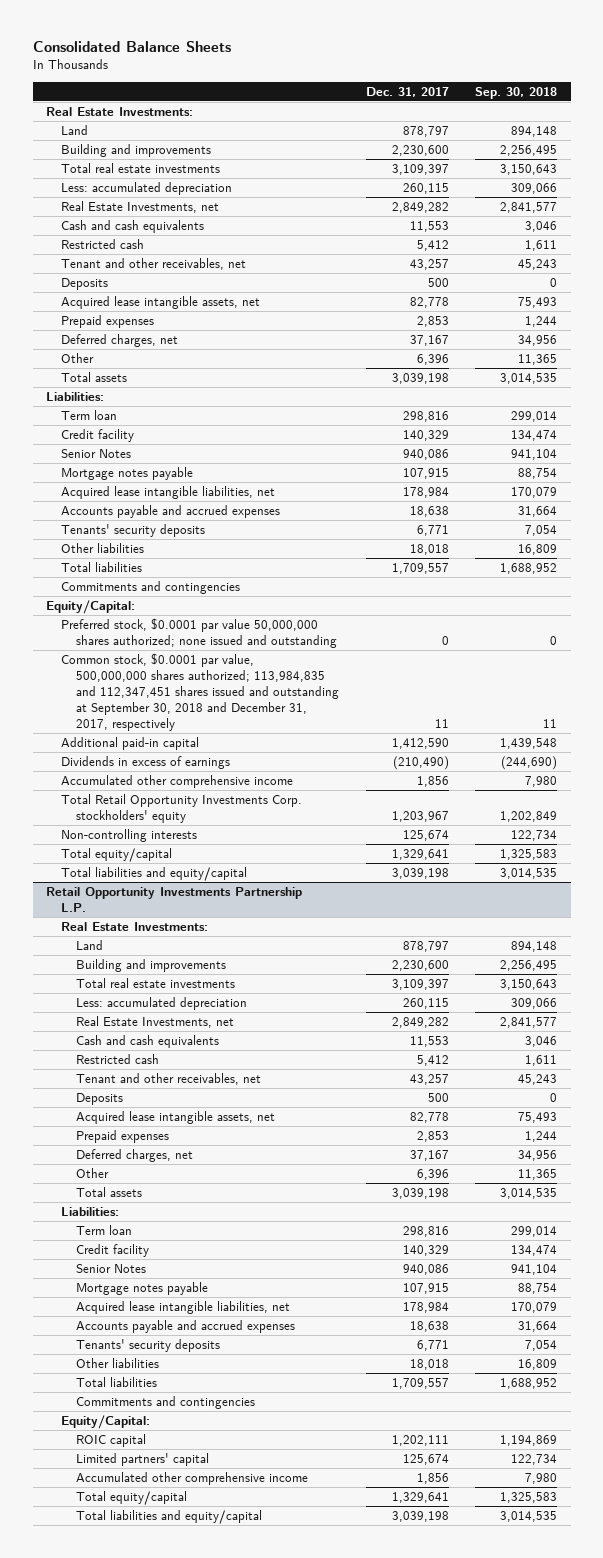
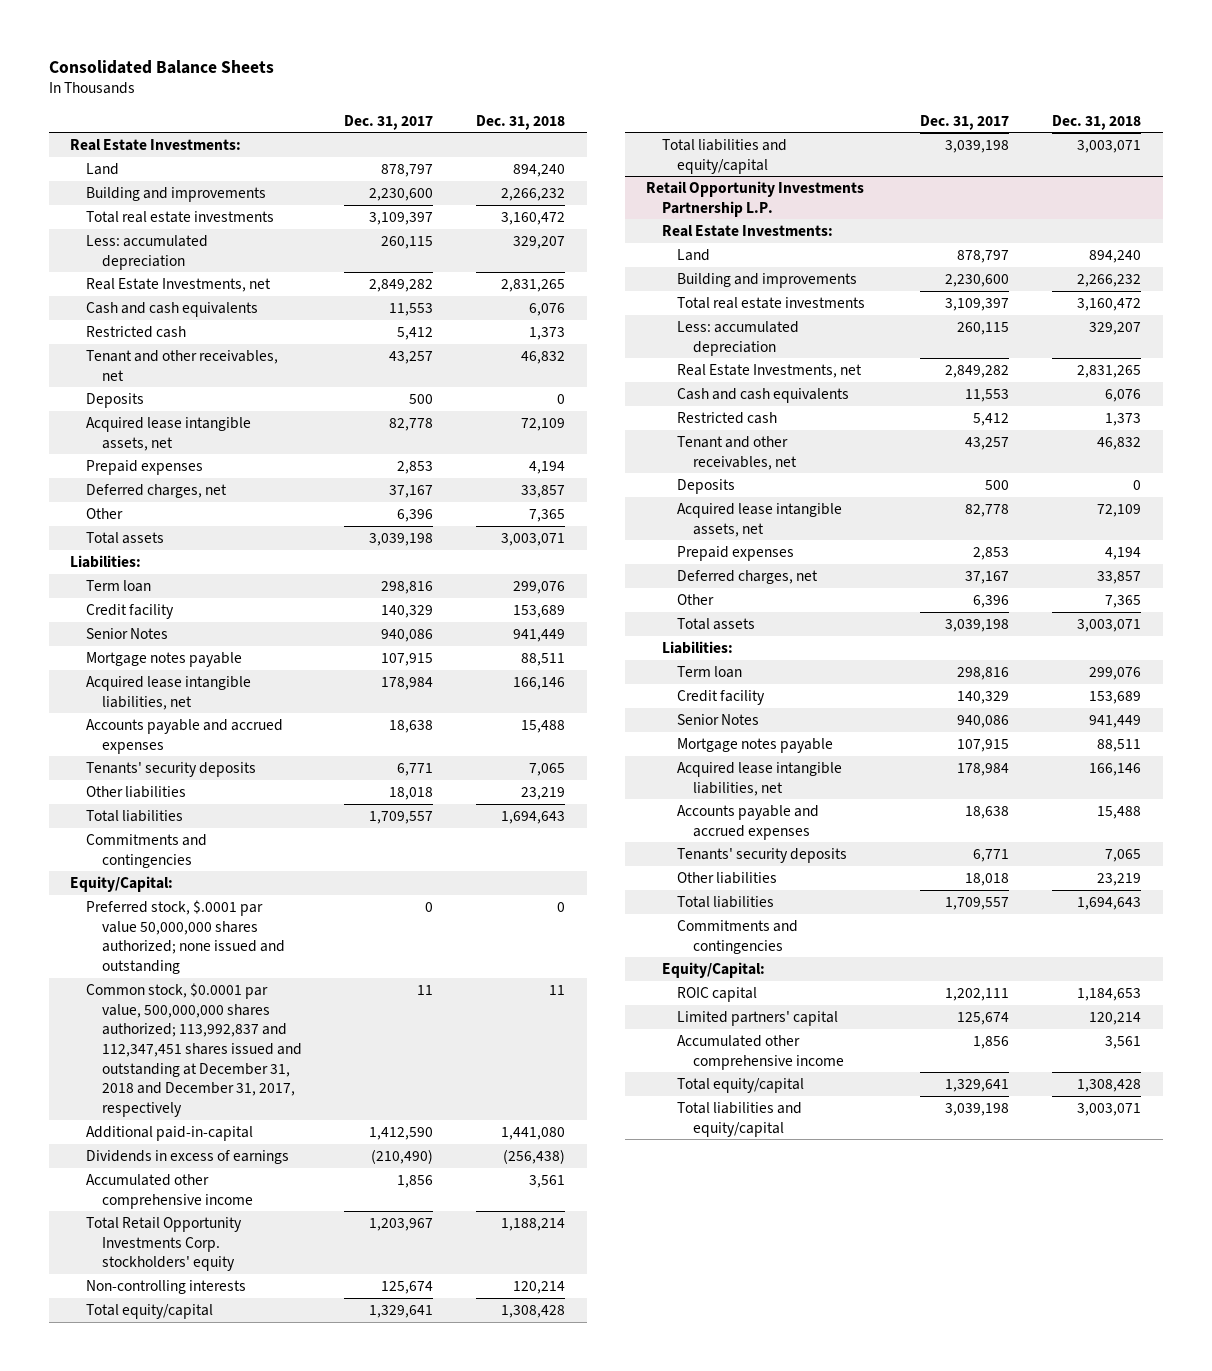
- | Dec. 31, 2017 | Sep. 30, 2018
+ | Dec. 31, 2017 | Dec. 31, 2018
- Preferred stock, $0.0001 par value 50,000,000 shares authorized; none issued and outstanding | 0 | 0
- Common stock, $0.0001 par value, 500,000,000 shares authorized; 113,984,835 and 112,347,451 shares issued and outstanding at September 30, 2018 and December 31, 2017, respectively | 11 | 11
- Additional paid-in capital | 1,412,590 | 1,439,548
+ Preferred stock, $.0001 par value 50,000,000 shares authorized; none issued and outstanding | 0 | 0
+ Common stock, $0.0001 par value, 500,000,000 shares authorized; 113,992,837 and 112,347,451 shares issued and outstanding at December 31, 2018 and December 31, 2017, respectively | 11 | 11
+ Additional paid-in-capital | 1,412,590 | 1,441,080

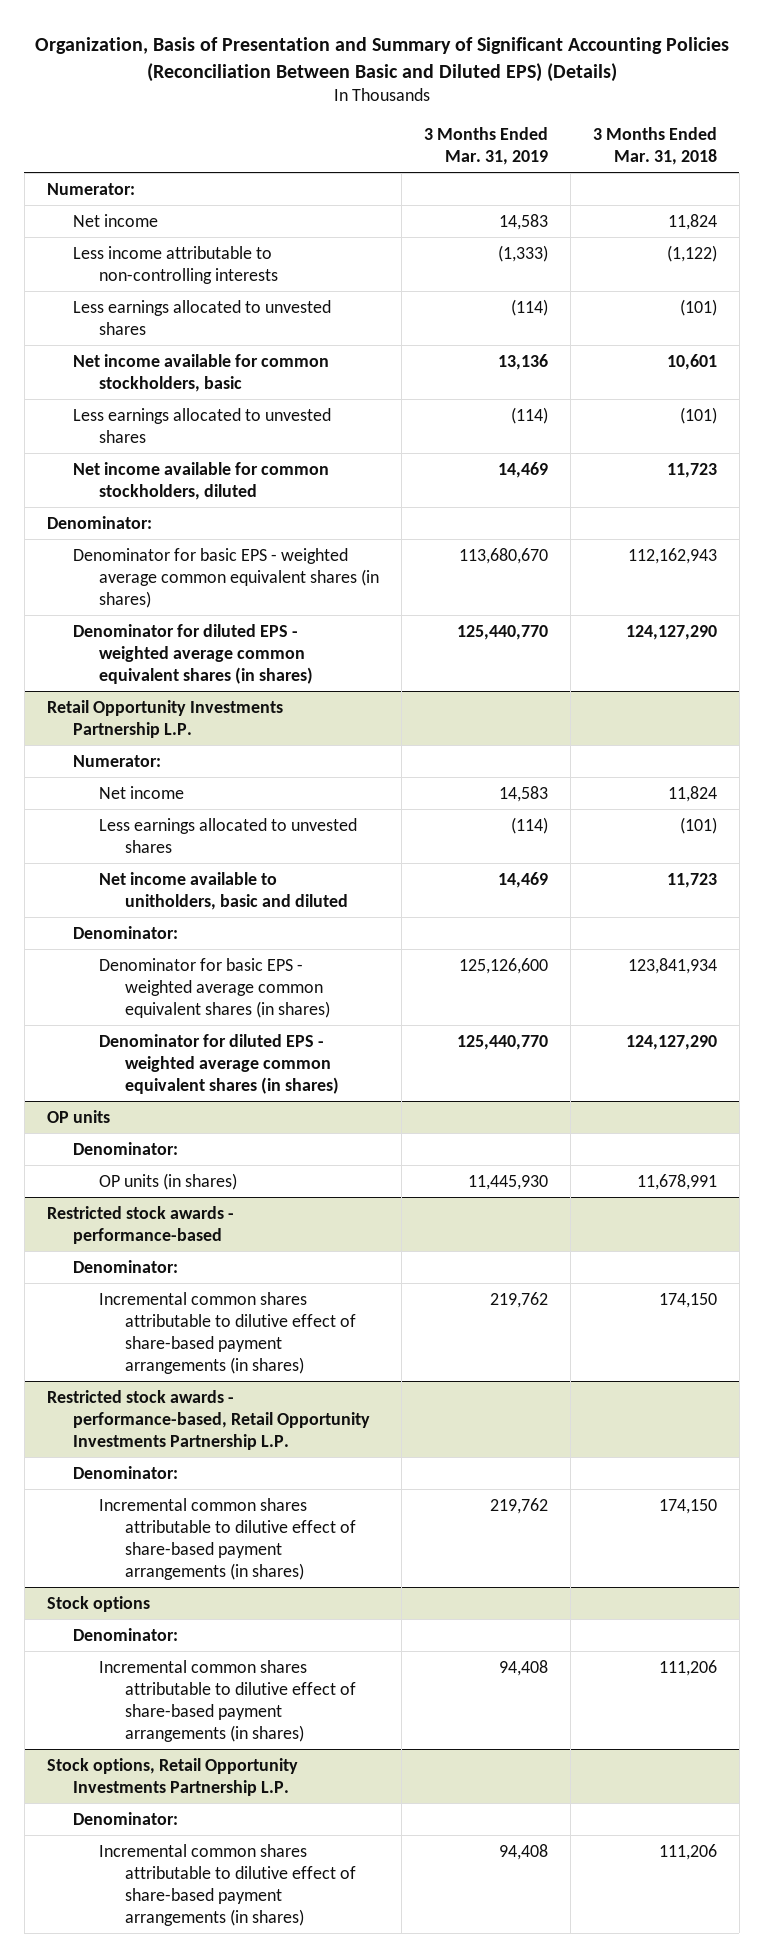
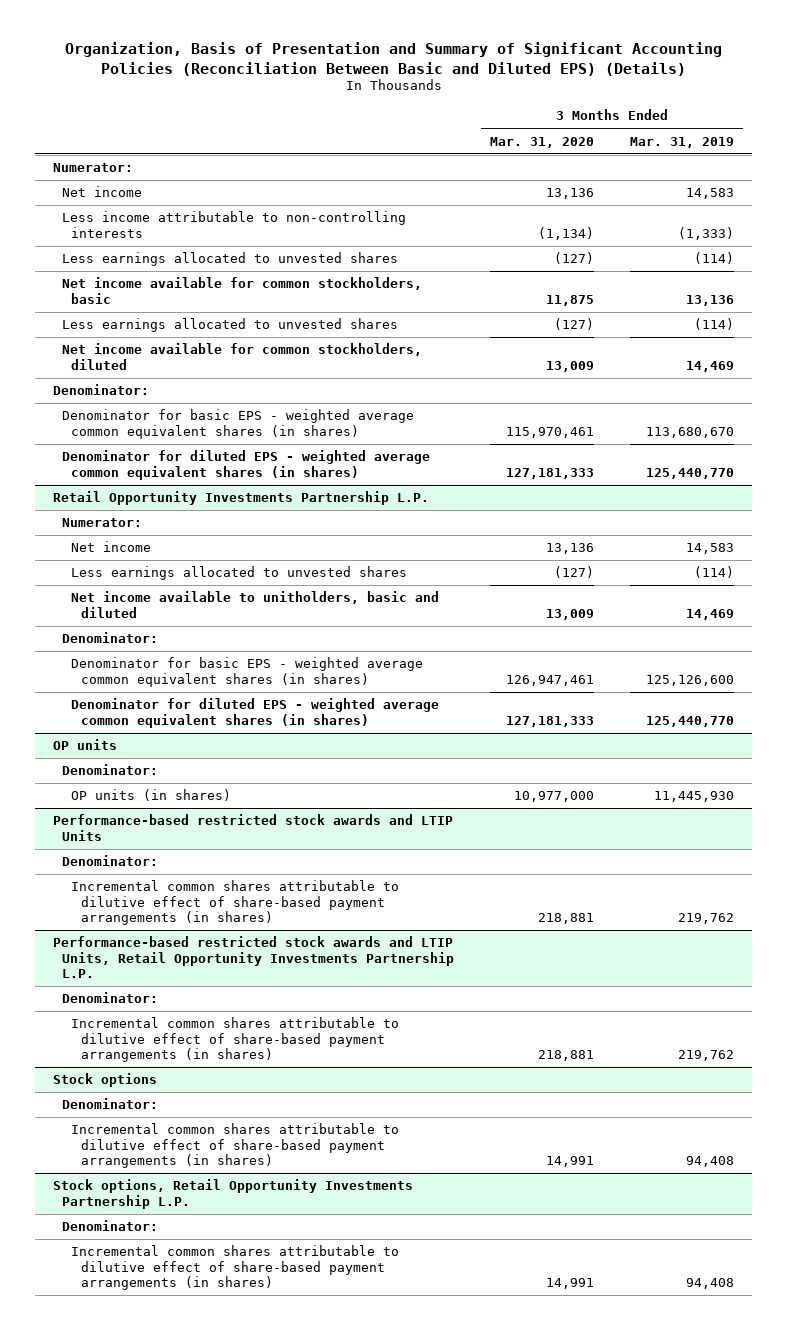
- | 3 Months Ended Mar. 31, 2019 | 3 Months Ended Mar. 31, 2018
+ | 3 Months Ended Mar. 31, 2020 | 3 Months Ended Mar. 31, 2019
- Restricted stock awards - performance-based
+ Performance-based restricted stock awards and LTIP Units
- Restricted stock awards - performance-based, Retail Opportunity Investments Partnership L.P.
+ Performance-based restricted stock awards and LTIP Units, Retail Opportunity Investments Partnership L.P.

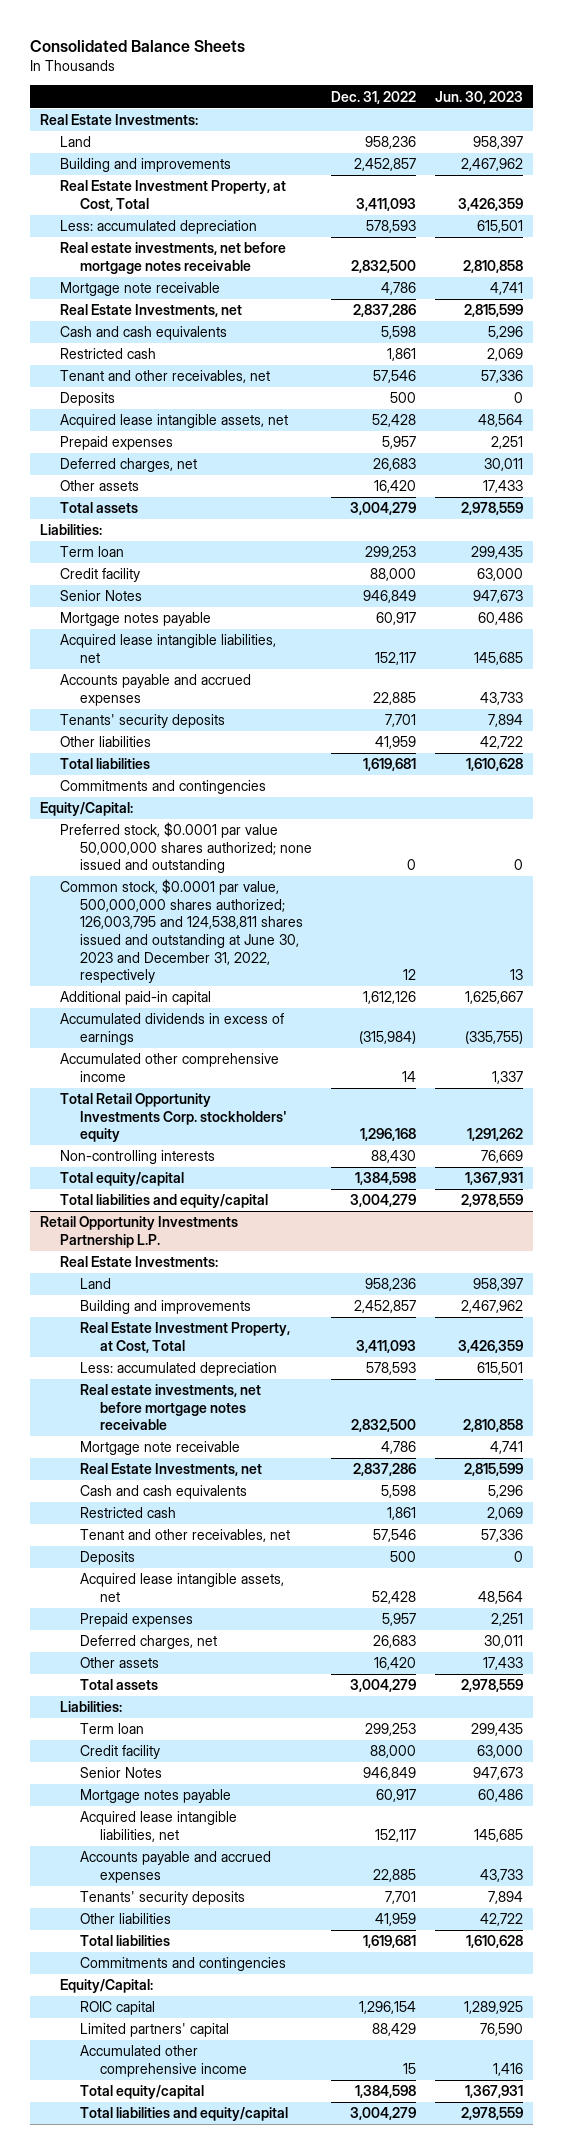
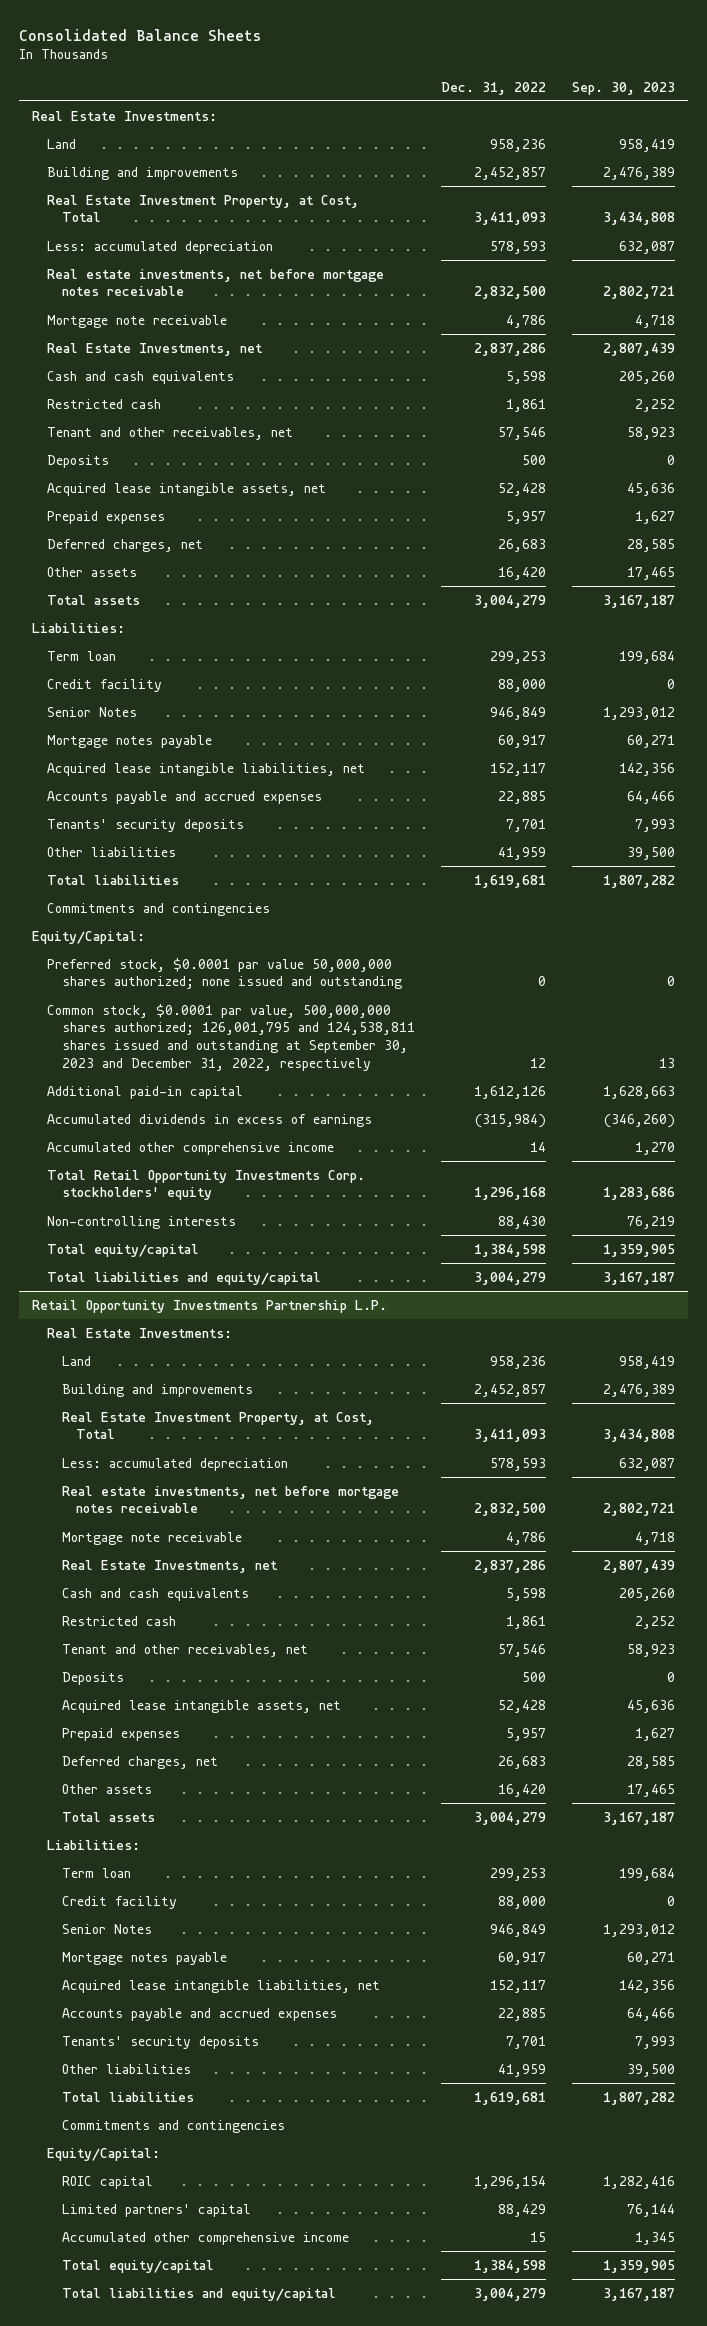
- | Dec. 31, 2022 | Jun. 30, 2023
+ | Dec. 31, 2022 | Sep. 30, 2023
- Common stock, $0.0001 par value, 500,000,000 shares authorized; 126,003,795 and 124,538,811 shares issued and outstanding at June 30, 2023 and December 31, 2022, respectively | 12 | 13
+ Common stock, $0.0001 par value, 500,000,000 shares authorized; 126,001,795 and 124,538,811 shares issued and outstanding at September 30, 2023 and December 31, 2022, respectively | 12 | 13

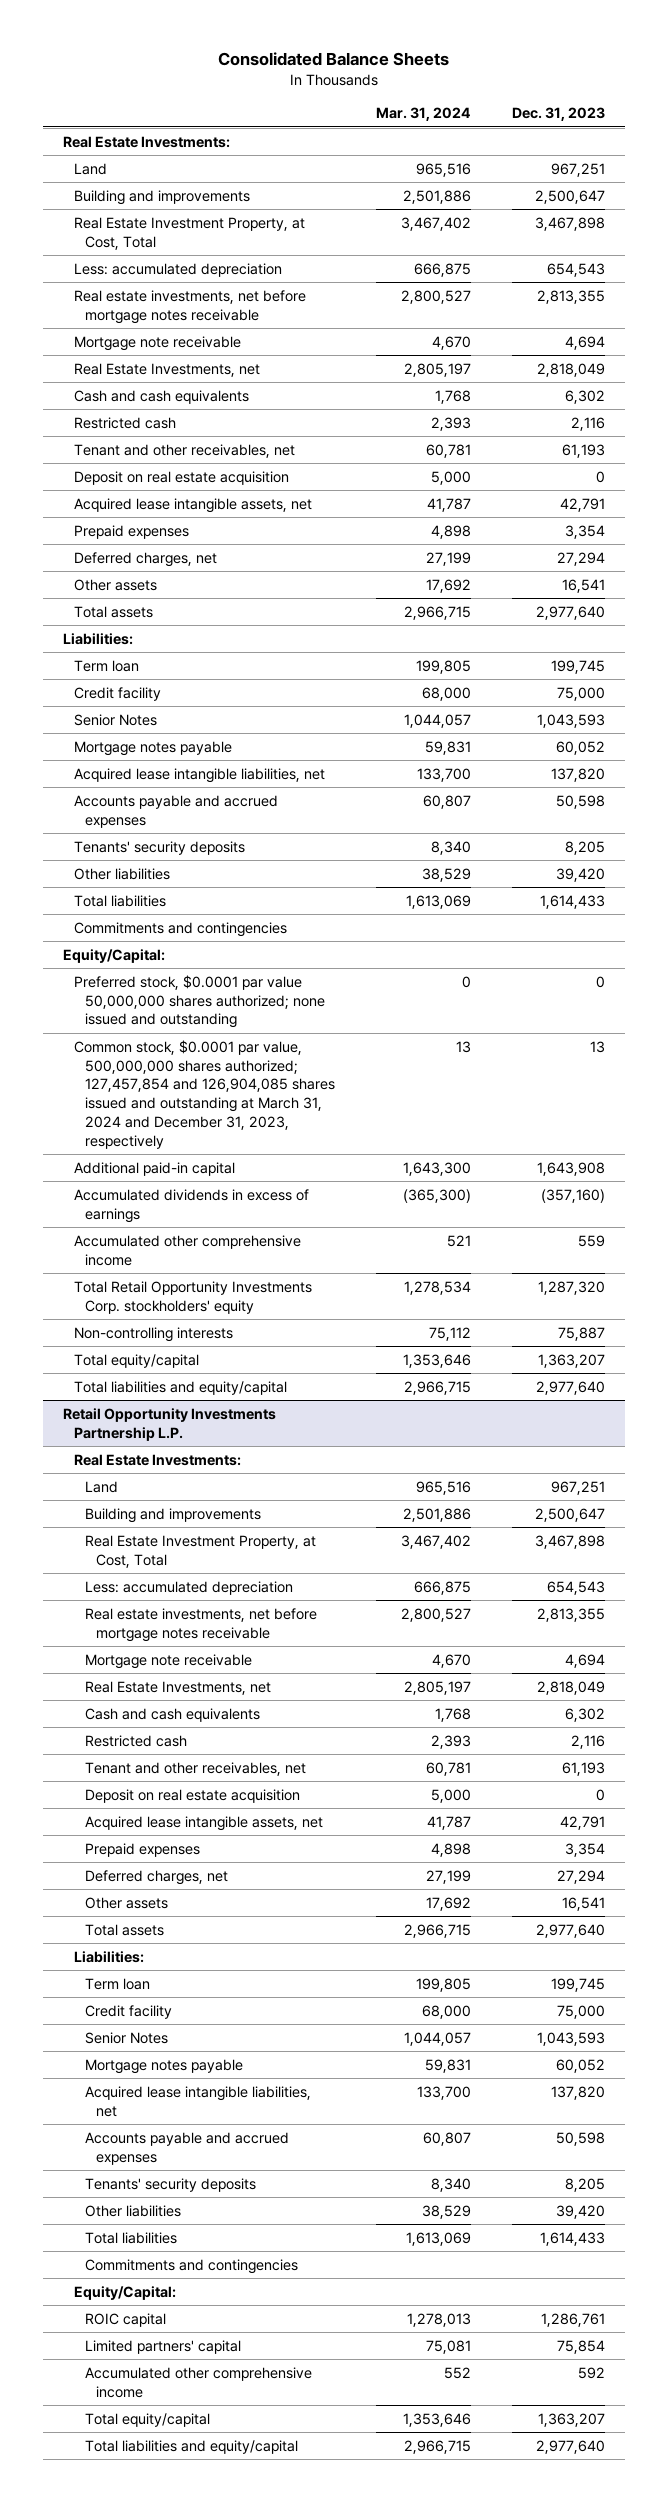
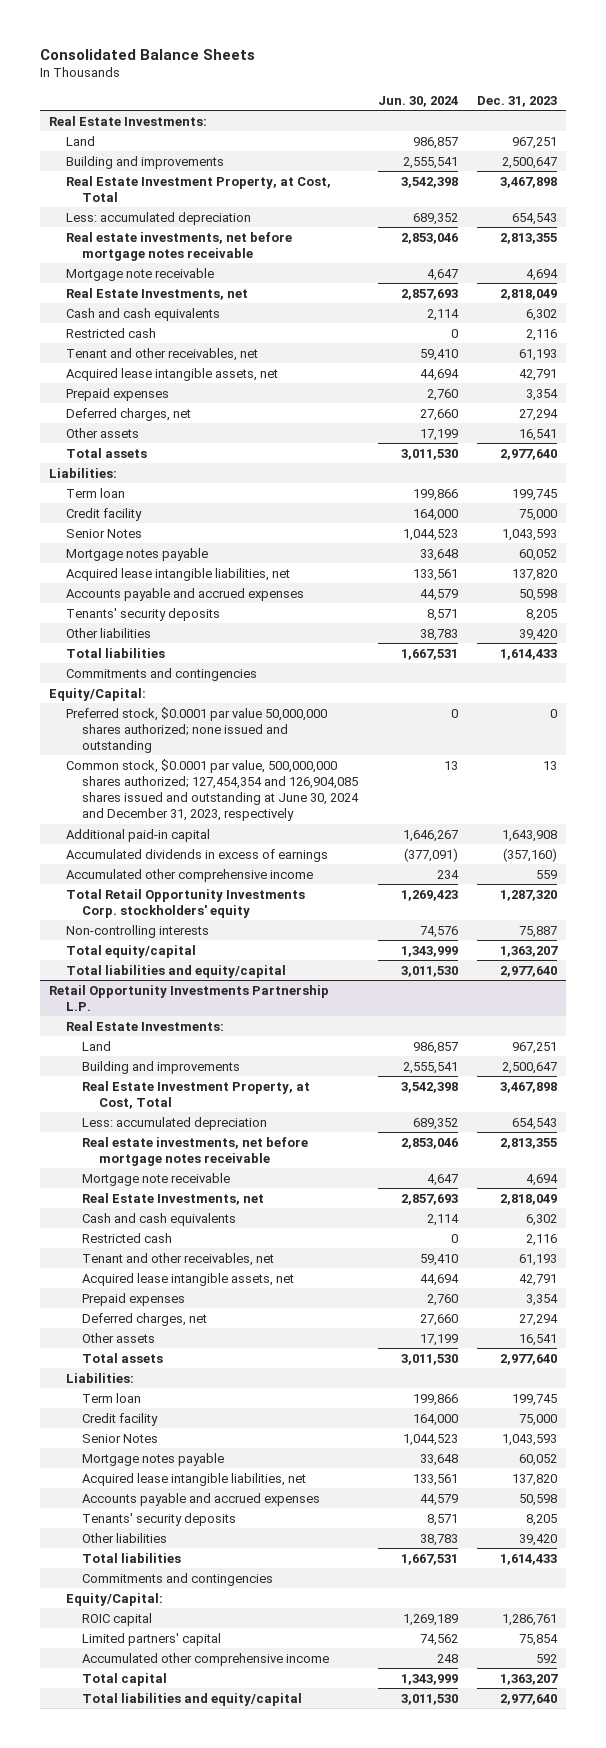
- | Mar. 31, 2024 | Dec. 31, 2023
+ | Jun. 30, 2024 | Dec. 31, 2023
- Deposit on real estate acquisition | 5,000 | 0
- Common stock, $0.0001 par value, 500,000,000 shares authorized; 127,457,854 and 126,904,085 shares issued and outstanding at March 31, 2024 and December 31, 2023, respectively | 13 | 13
+ Common stock, $0.0001 par value, 500,000,000 shares authorized; 127,454,354 and 126,904,085 shares issued and outstanding at June 30, 2024 and December 31, 2023, respectively | 13 | 13
@ Retail Opportunity Investments Partnership L.P.
- Deposit on real estate acquisition | 5,000 | 0
- Total equity/capital | 1,353,646 | 1,363,207
+ Total capital | 1,343,999 | 1,363,207

